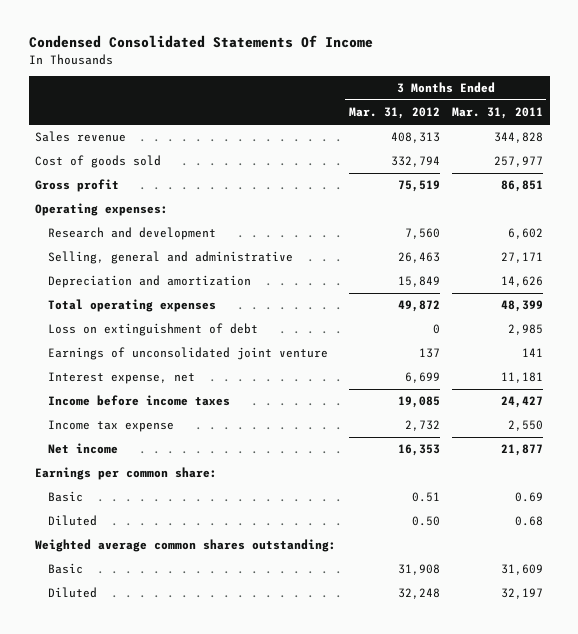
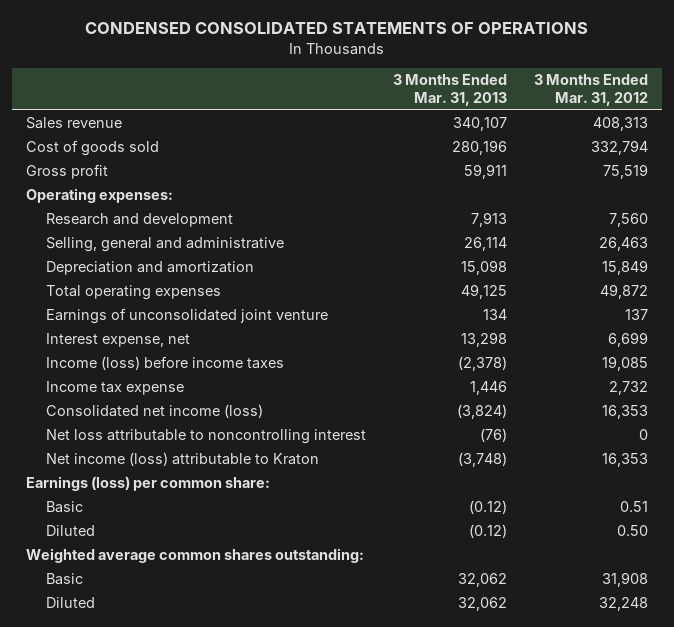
- Condensed Consolidated Statements Of Income
+ CONDENSED CONSOLIDATED STATEMENTS OF OPERATIONS
- | 3 Months Ended Mar. 31, 2012 | 3 Months Ended Mar. 31, 2011
+ | 3 Months Ended Mar. 31, 2013 | 3 Months Ended Mar. 31, 2012
- Loss on extinguishment of debt | 0 | 2,985
- Income before income taxes | 19,085 | 24,427
+ Income (loss) before income taxes | (2,378) | 19,085
- Net income | 16,353 | 21,877
- Earnings per common share:
+ Consolidated net income (loss) | (3,824) | 16,353
+ Net loss attributable to noncontrolling interest | (76) | 0
+ Net income (loss) attributable to Kraton | (3,748) | 16,353
+ Earnings (loss) per common share:

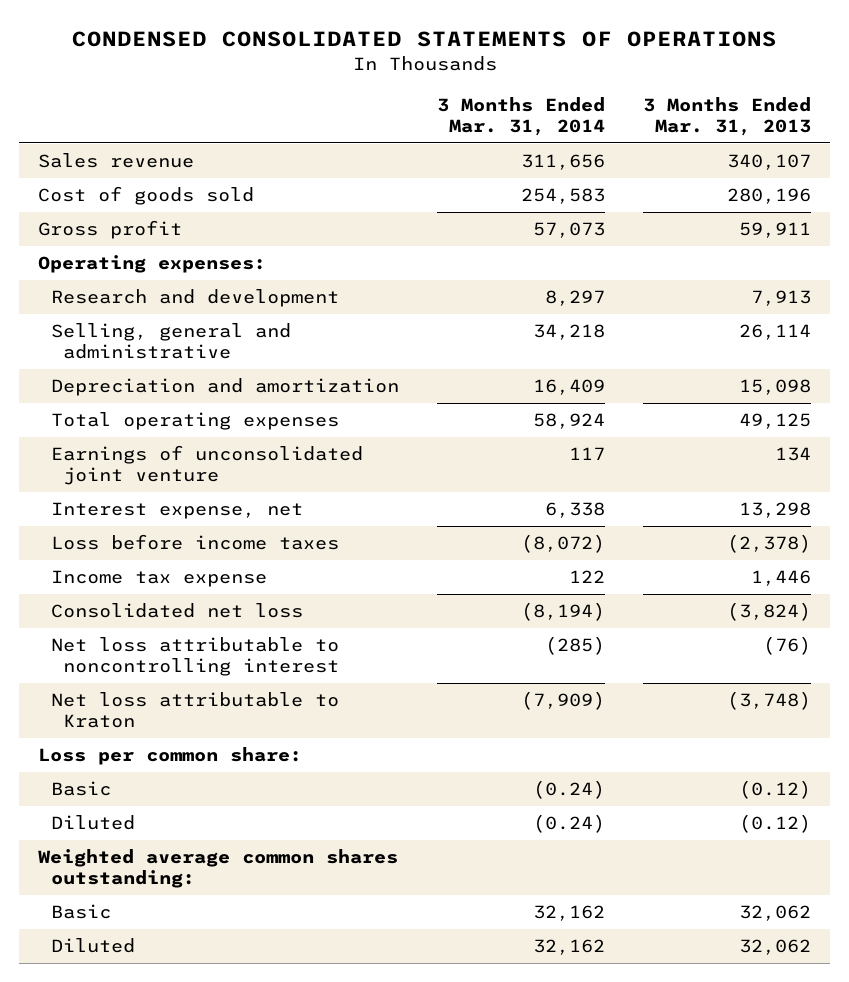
- | 3 Months Ended Mar. 31, 2013 | 3 Months Ended Mar. 31, 2012
+ | 3 Months Ended Mar. 31, 2014 | 3 Months Ended Mar. 31, 2013
- Income (loss) before income taxes | (2,378) | 19,085
+ Loss before income taxes | (8,072) | (2,378)
- Consolidated net income (loss) | (3,824) | 16,353
+ Consolidated net loss | (8,194) | (3,824)
- Net income (loss) attributable to Kraton | (3,748) | 16,353
- Earnings (loss) per common share:
+ Net loss attributable to Kraton | (7,909) | (3,748)
+ Loss per common share:

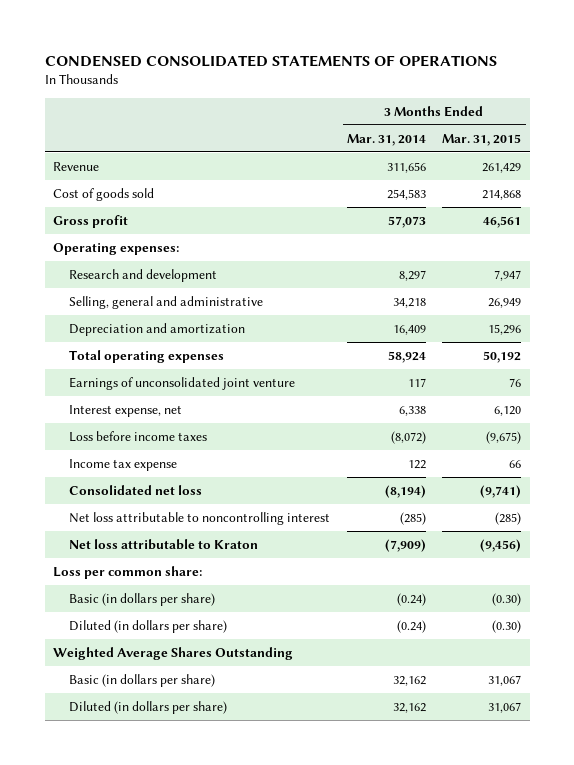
- | 3 Months Ended Mar. 31, 2014 | 3 Months Ended Mar. 31, 2013
+ | 3 Months Ended Mar. 31, 2014 | 3 Months Ended Mar. 31, 2015
- Sales revenue | 311,656 | 340,107
+ Revenue | 311,656 | 261,429
- Basic | (0.24) | (0.12)
- Diluted | (0.24) | (0.12)
- Weighted average common shares outstanding:
- Basic | 32,162 | 32,062
- Diluted | 32,162 | 32,062
+ Basic (in dollars per share) | (0.24) | (0.30)
+ Diluted (in dollars per share) | (0.24) | (0.30)
+ Weighted Average Shares Outstanding
+ Basic (in dollars per share) | 32,162 | 31,067
+ Diluted (in dollars per share) | 32,162 | 31,067

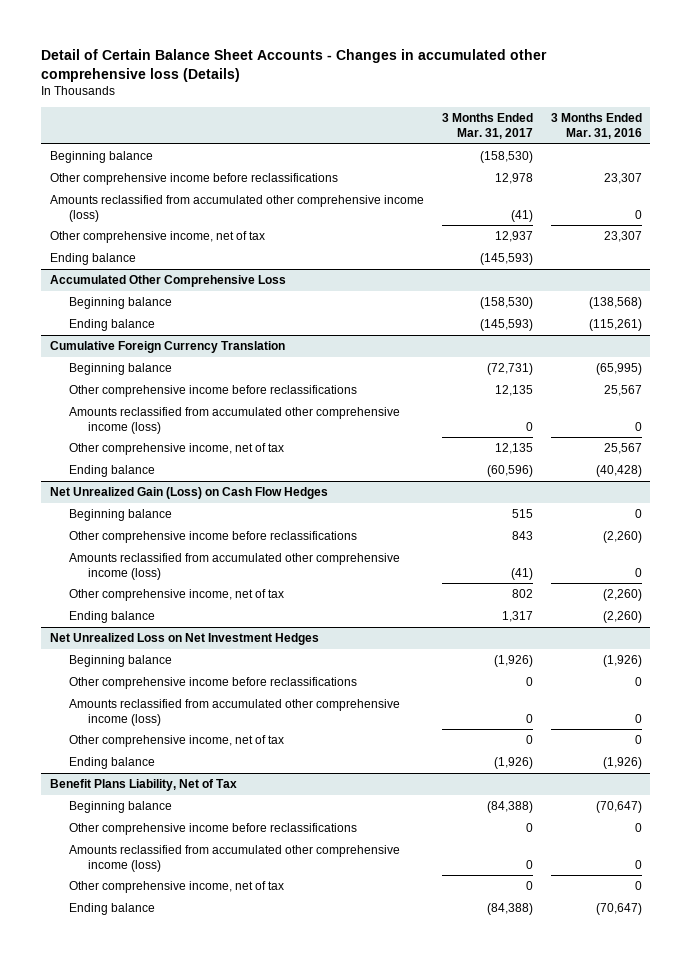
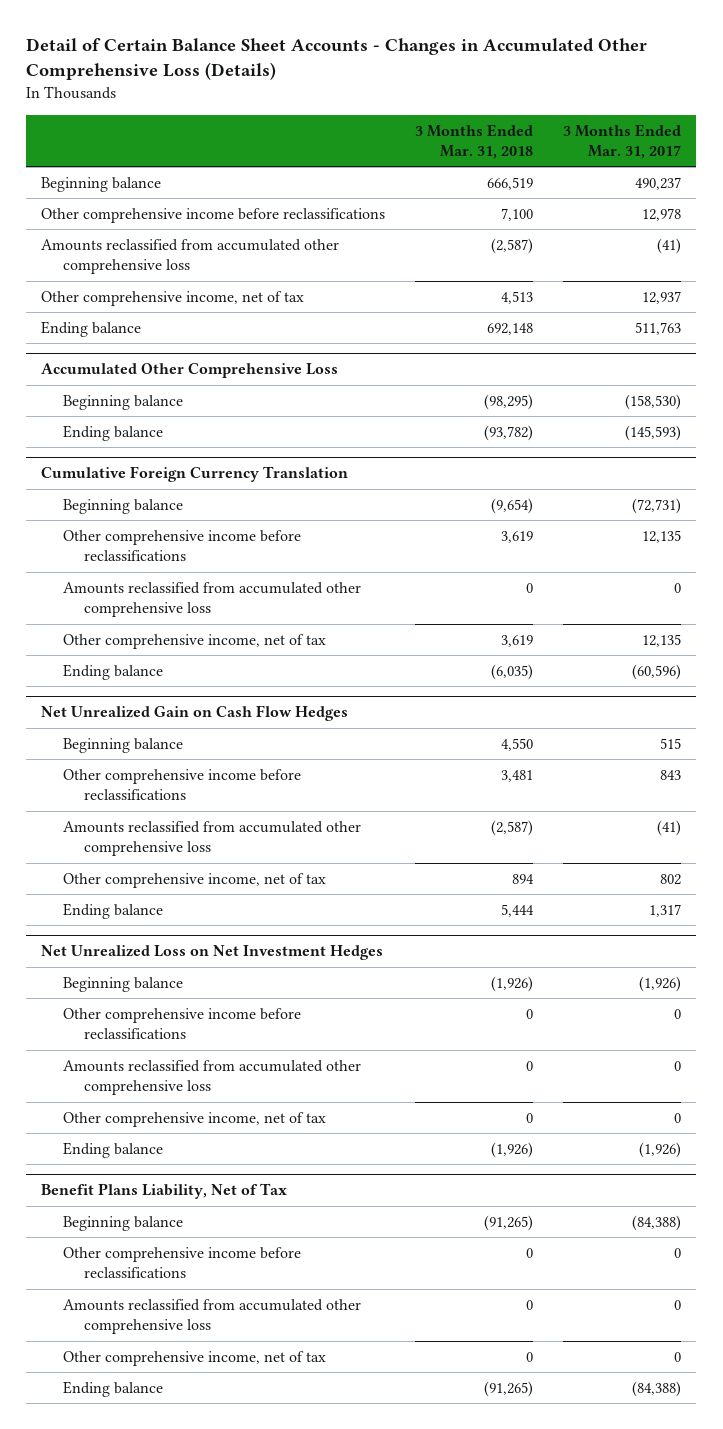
- Detail of Certain Balance Sheet Accounts - Changes in accumulated other comprehensive loss (Details)
+ Detail of Certain Balance Sheet Accounts - Changes in Accumulated Other Comprehensive Loss (Details)
- | 3 Months Ended Mar. 31, 2017 | 3 Months Ended Mar. 31, 2016
+ | 3 Months Ended Mar. 31, 2018 | 3 Months Ended Mar. 31, 2017
- Beginning balance | (158,530) |
+ Beginning balance | 666,519 | 490,237
- Amounts reclassified from accumulated other comprehensive income (loss) | (41) | 0
+ Amounts reclassified from accumulated other comprehensive loss | (2,587) | (41)
- Ending balance | (145,593) |
+ Ending balance | 692,148 | 511,763
@ Cumulative Foreign Currency Translation
- Amounts reclassified from accumulated other comprehensive income (loss) | 0 | 0
+ Amounts reclassified from accumulated other comprehensive loss | 0 | 0
- Net Unrealized Gain (Loss) on Cash Flow Hedges
+ Net Unrealized Gain on Cash Flow Hedges
- Amounts reclassified from accumulated other comprehensive income (loss) | (41) | 0
+ Amounts reclassified from accumulated other comprehensive loss | (2,587) | (41)
@ Net Unrealized Loss on Net Investment Hedges
- Amounts reclassified from accumulated other comprehensive income (loss) | 0 | 0
+ Amounts reclassified from accumulated other comprehensive loss | 0 | 0
@ Benefit Plans Liability, Net of Tax
- Amounts reclassified from accumulated other comprehensive income (loss) | 0 | 0
+ Amounts reclassified from accumulated other comprehensive loss | 0 | 0

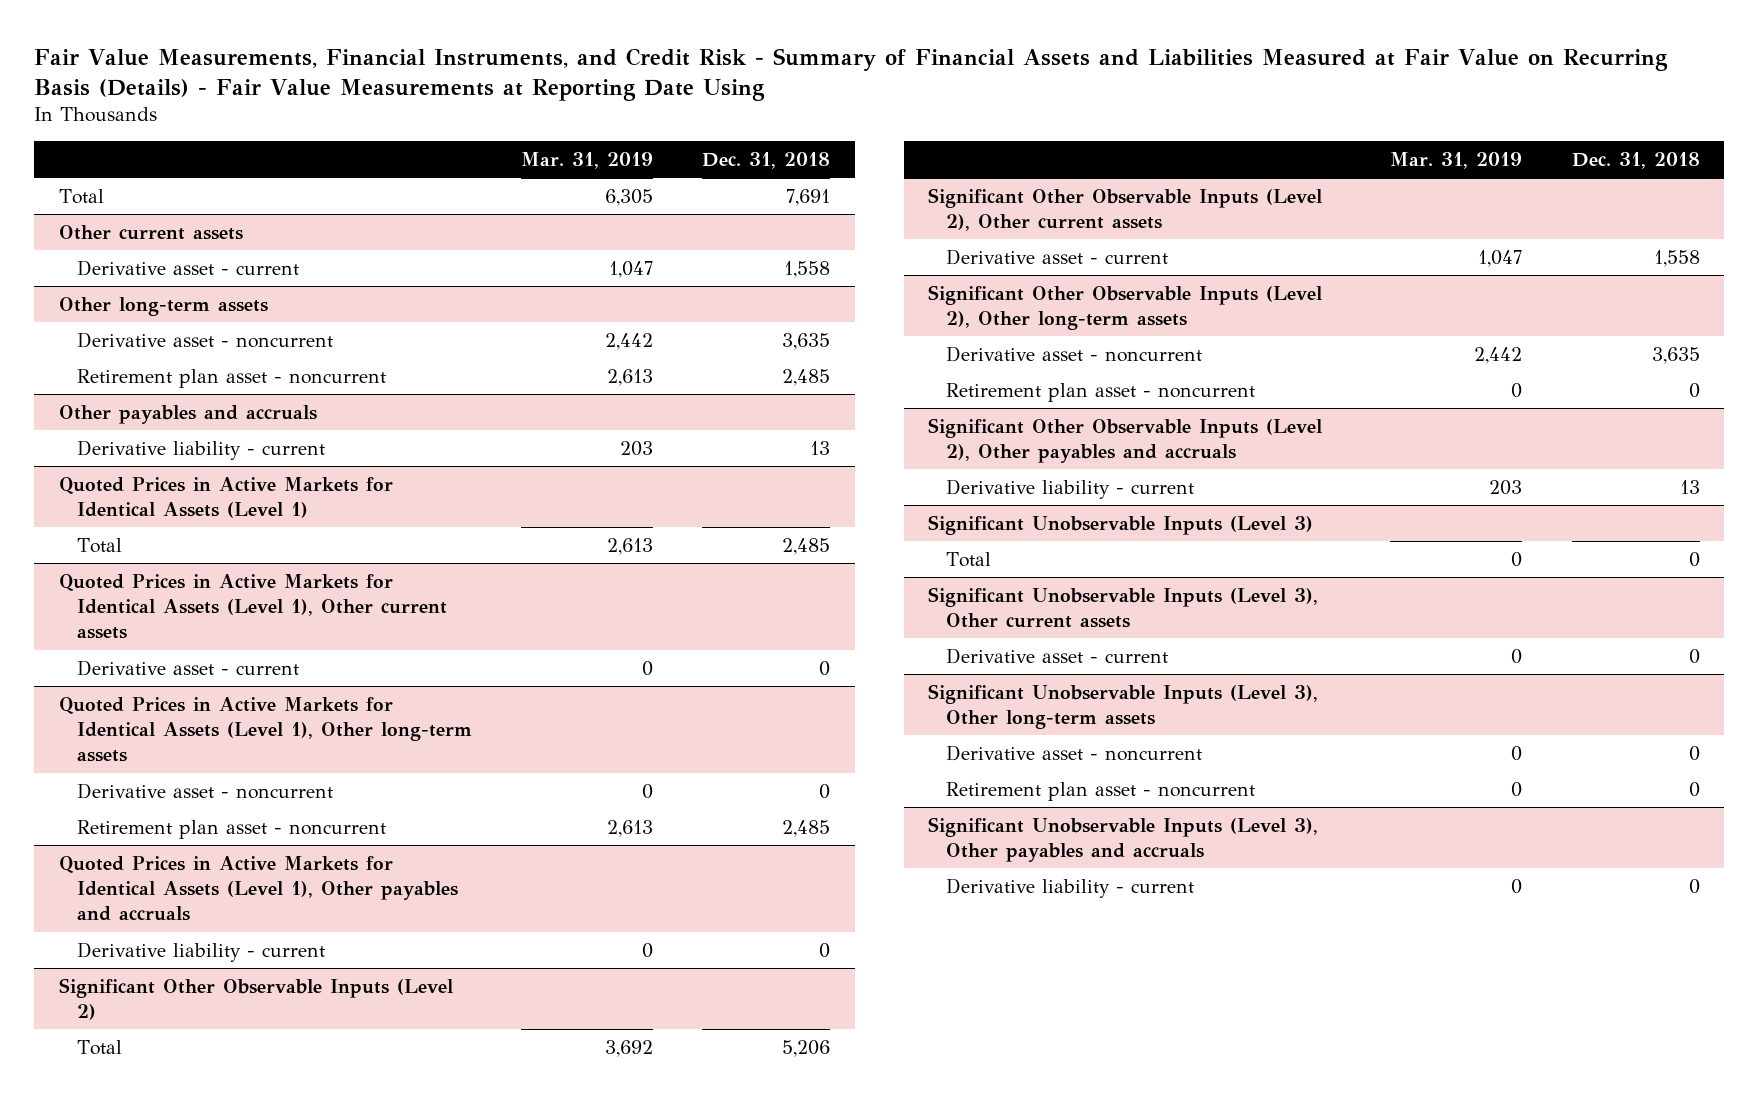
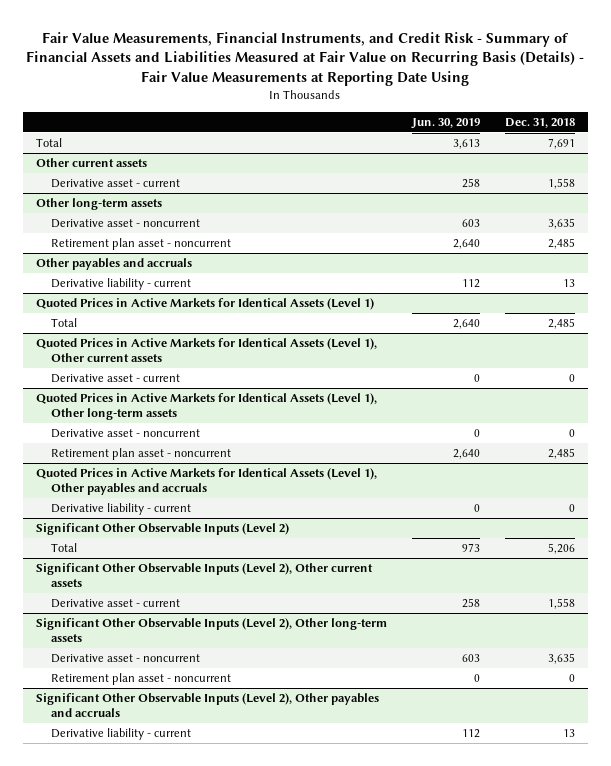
- | Mar. 31, 2019 | Dec. 31, 2018
+ | Jun. 30, 2019 | Dec. 31, 2018
- Significant Unobservable Inputs (Level 3)
- Total | 0 | 0
- Significant Unobservable Inputs (Level 3), Other current assets
- Derivative asset - current | 0 | 0
- Significant Unobservable Inputs (Level 3), Other long-term assets
- Derivative asset - noncurrent | 0 | 0
- Retirement plan asset - noncurrent | 0 | 0
- Significant Unobservable Inputs (Level 3), Other payables and accruals
- Derivative liability - current | 0 | 0

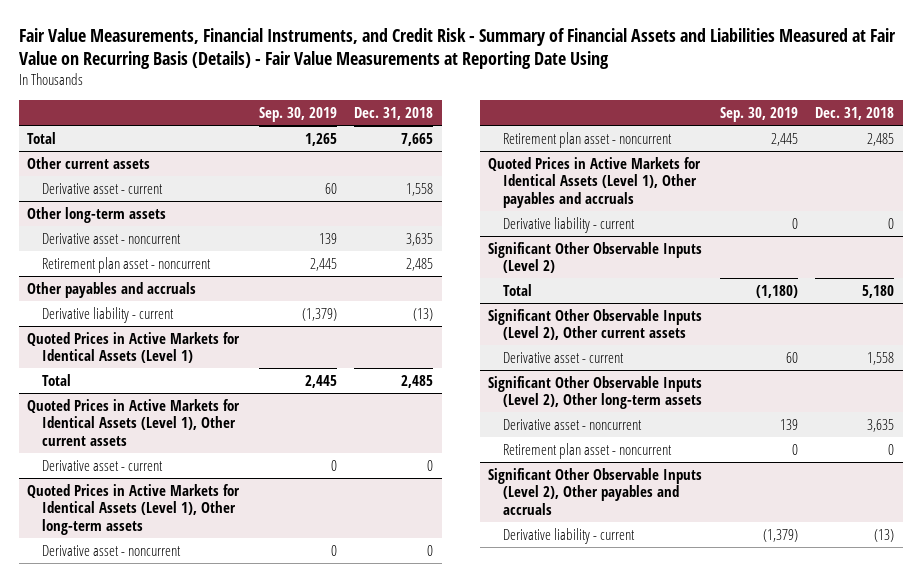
- | Jun. 30, 2019 | Dec. 31, 2018
+ | Sep. 30, 2019 | Dec. 31, 2018
- Total | 3,613 | 7,691
+ Total | 1,265 | 7,665
@ Other payables and accruals
- Derivative liability - current | 112 | 13
+ Derivative liability - current | (1,379) | (13)
@ Significant Other Observable Inputs (Level 2)
- Total | 973 | 5,206
+ Total | (1,180) | 5,180
@ Significant Other Observable Inputs (Level 2), Other payables and accruals
- Derivative liability - current | 112 | 13
+ Derivative liability - current | (1,379) | (13)

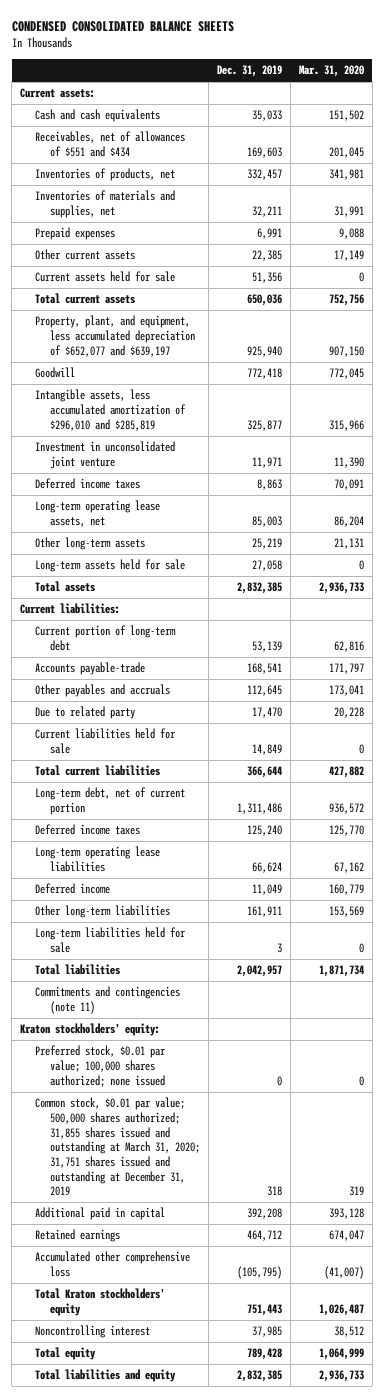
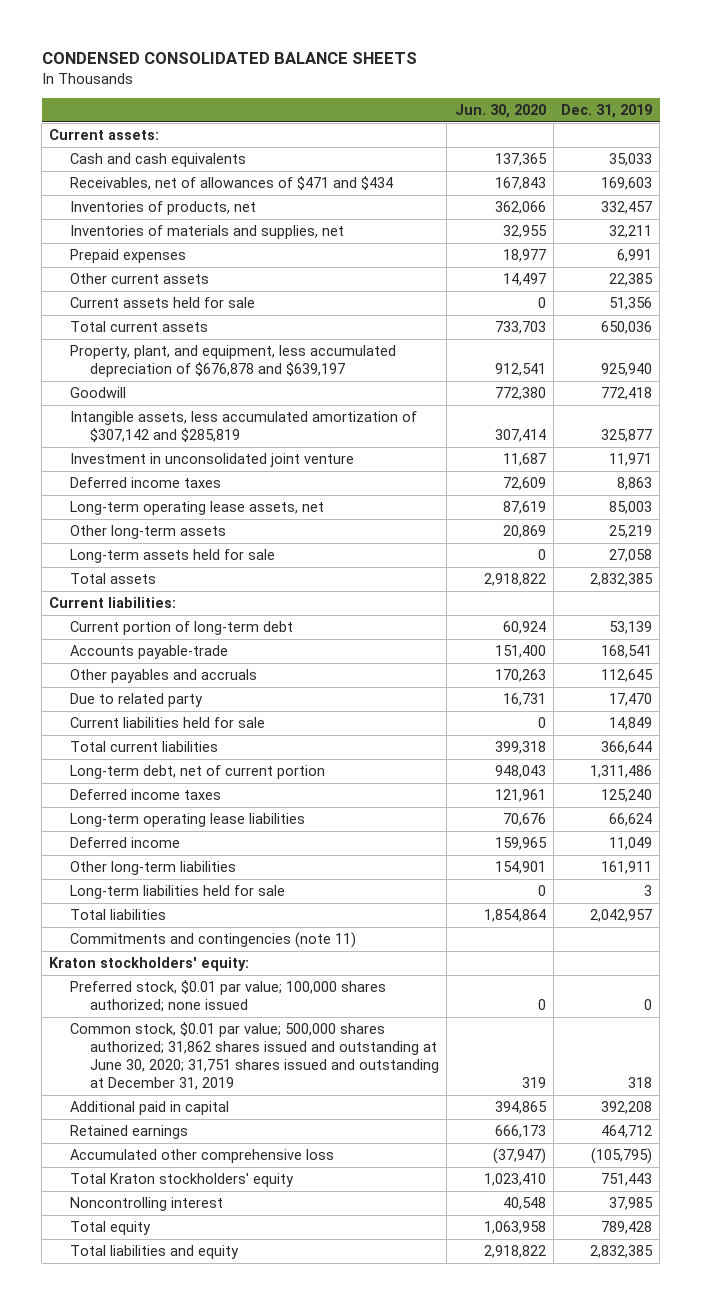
- | Dec. 31, 2019 | Mar. 31, 2020
+ | Jun. 30, 2020 | Dec. 31, 2019
- Receivables, net of allowances of $551 and $434 | 169,603 | 201,045
+ Receivables, net of allowances of $471 and $434 | 167,843 | 169,603
- Property, plant, and equipment, less accumulated depreciation of $652,077 and $639,197 | 925,940 | 907,150
+ Property, plant, and equipment, less accumulated depreciation of $676,878 and $639,197 | 912,541 | 925,940
- Intangible assets, less accumulated amortization of $296,010 and $285,819 | 325,877 | 315,966
+ Intangible assets, less accumulated amortization of $307,142 and $285,819 | 307,414 | 325,877
- Common stock, $0.01 par value; 500,000 shares authorized; 31,855 shares issued and outstanding at March 31, 2020; 31,751 shares issued and outstanding at December 31, 2019 | 318 | 319
+ Common stock, $0.01 par value; 500,000 shares authorized; 31,862 shares issued and outstanding at June 30, 2020; 31,751 shares issued and outstanding at December 31, 2019 | 319 | 318

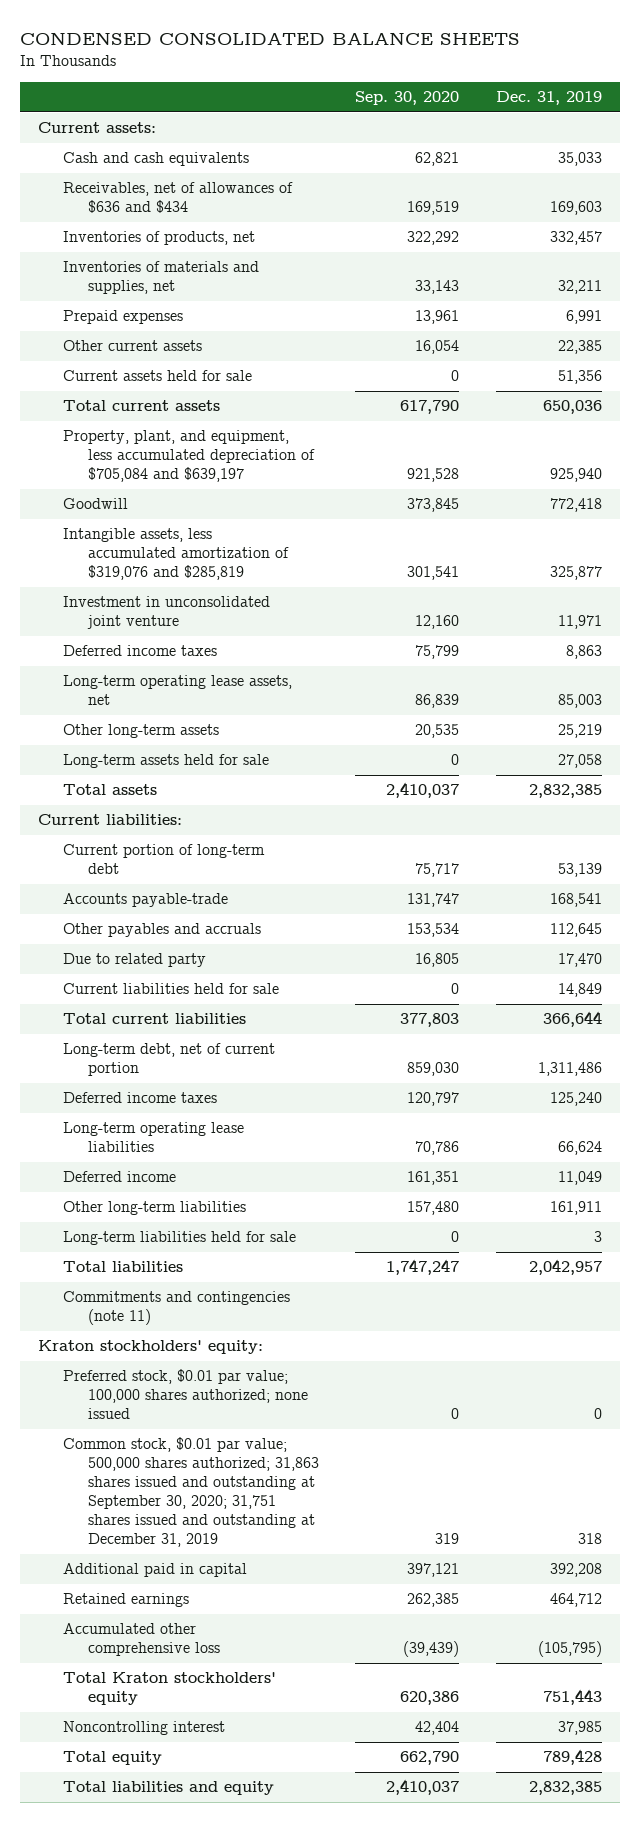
- | Jun. 30, 2020 | Dec. 31, 2019
+ | Sep. 30, 2020 | Dec. 31, 2019
- Receivables, net of allowances of $471 and $434 | 167,843 | 169,603
+ Receivables, net of allowances of $636 and $434 | 169,519 | 169,603
- Property, plant, and equipment, less accumulated depreciation of $676,878 and $639,197 | 912,541 | 925,940
+ Property, plant, and equipment, less accumulated depreciation of $705,084 and $639,197 | 921,528 | 925,940
- Intangible assets, less accumulated amortization of $307,142 and $285,819 | 307,414 | 325,877
+ Intangible assets, less accumulated amortization of $319,076 and $285,819 | 301,541 | 325,877
- Common stock, $0.01 par value; 500,000 shares authorized; 31,862 shares issued and outstanding at June 30, 2020; 31,751 shares issued and outstanding at December 31, 2019 | 319 | 318
+ Common stock, $0.01 par value; 500,000 shares authorized; 31,863 shares issued and outstanding at September 30, 2020; 31,751 shares issued and outstanding at December 31, 2019 | 319 | 318

